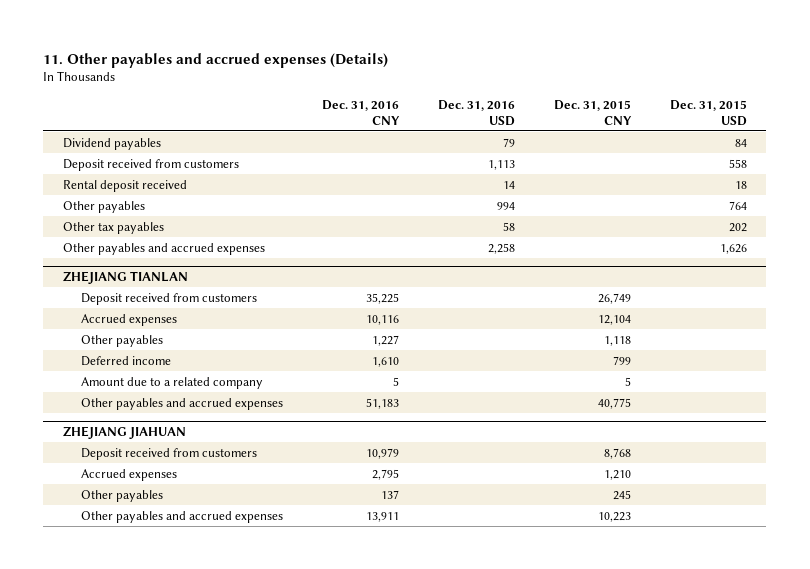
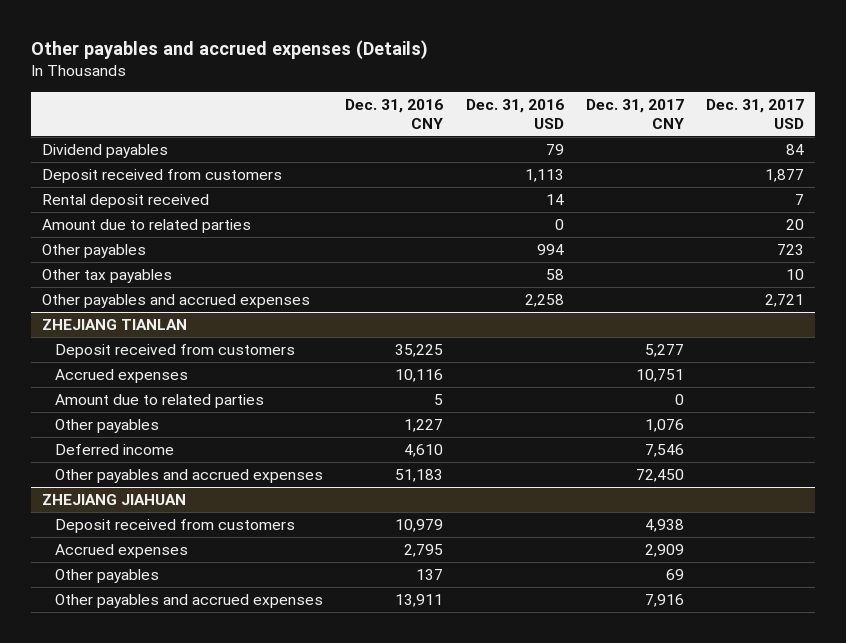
- 11. Other payables and accrued expenses (Details)
+ Other payables and accrued expenses (Details)
- | Dec. 31, 2016 CNY | Dec. 31, 2016 USD | Dec. 31, 2015 CNY | Dec. 31, 2015 USD
+ | Dec. 31, 2016 CNY | Dec. 31, 2016 USD | Dec. 31, 2017 CNY | Dec. 31, 2017 USD
+ Amount due to related parties | | 0 | | 20
@ ZHEJIANG TIANLAN
+ Amount due to related parties | 5 | | 0 |
- Deferred income | 1,610 | | 799 |
- Amount due to a related company | 5 | | 5 |
+ Deferred income | 4,610 | | 7,546 |

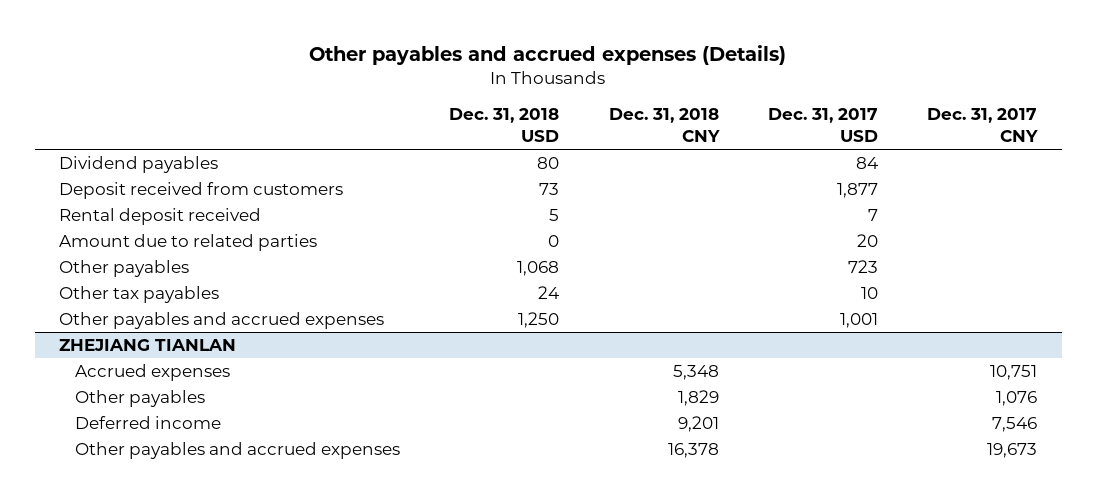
- | Dec. 31, 2016 CNY | Dec. 31, 2016 USD | Dec. 31, 2017 CNY | Dec. 31, 2017 USD
+ | Dec. 31, 2018 USD | Dec. 31, 2018 CNY | Dec. 31, 2017 USD | Dec. 31, 2017 CNY
- Other payables and accrued expenses | | 2,258 | | 2,721
+ Other payables and accrued expenses | 1,250 | | 1,001 |
@ ZHEJIANG TIANLAN
- Deposit received from customers | 35,225 | | 5,277 |
- Amount due to related parties | 5 | | 0 |
- Other payables and accrued expenses | 51,183 | | 72,450 |
- ZHEJIANG JIAHUAN
- Deposit received from customers | 10,979 | | 4,938 |
- Accrued expenses | 2,795 | | 2,909 |
- Other payables | 137 | | 69 |
- Other payables and accrued expenses | 13,911 | | 7,916 |
@ ZHEJIANG TIANLAN
+ Other payables and accrued expenses | | 16,378 | | 19,673

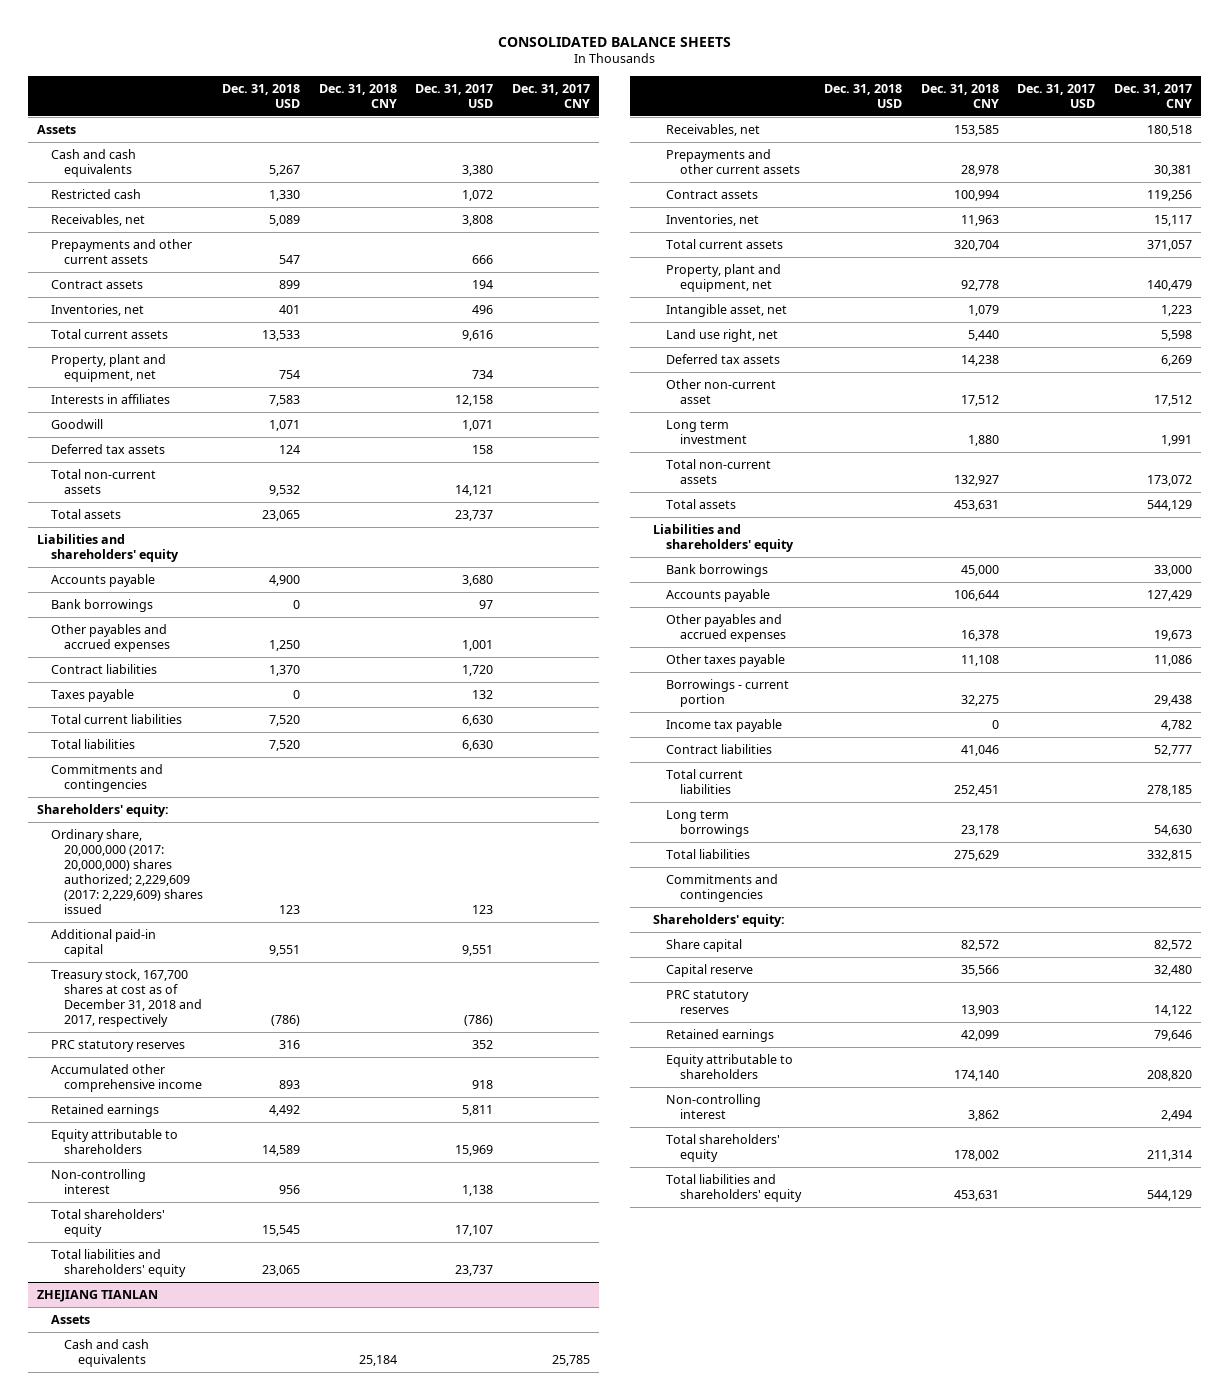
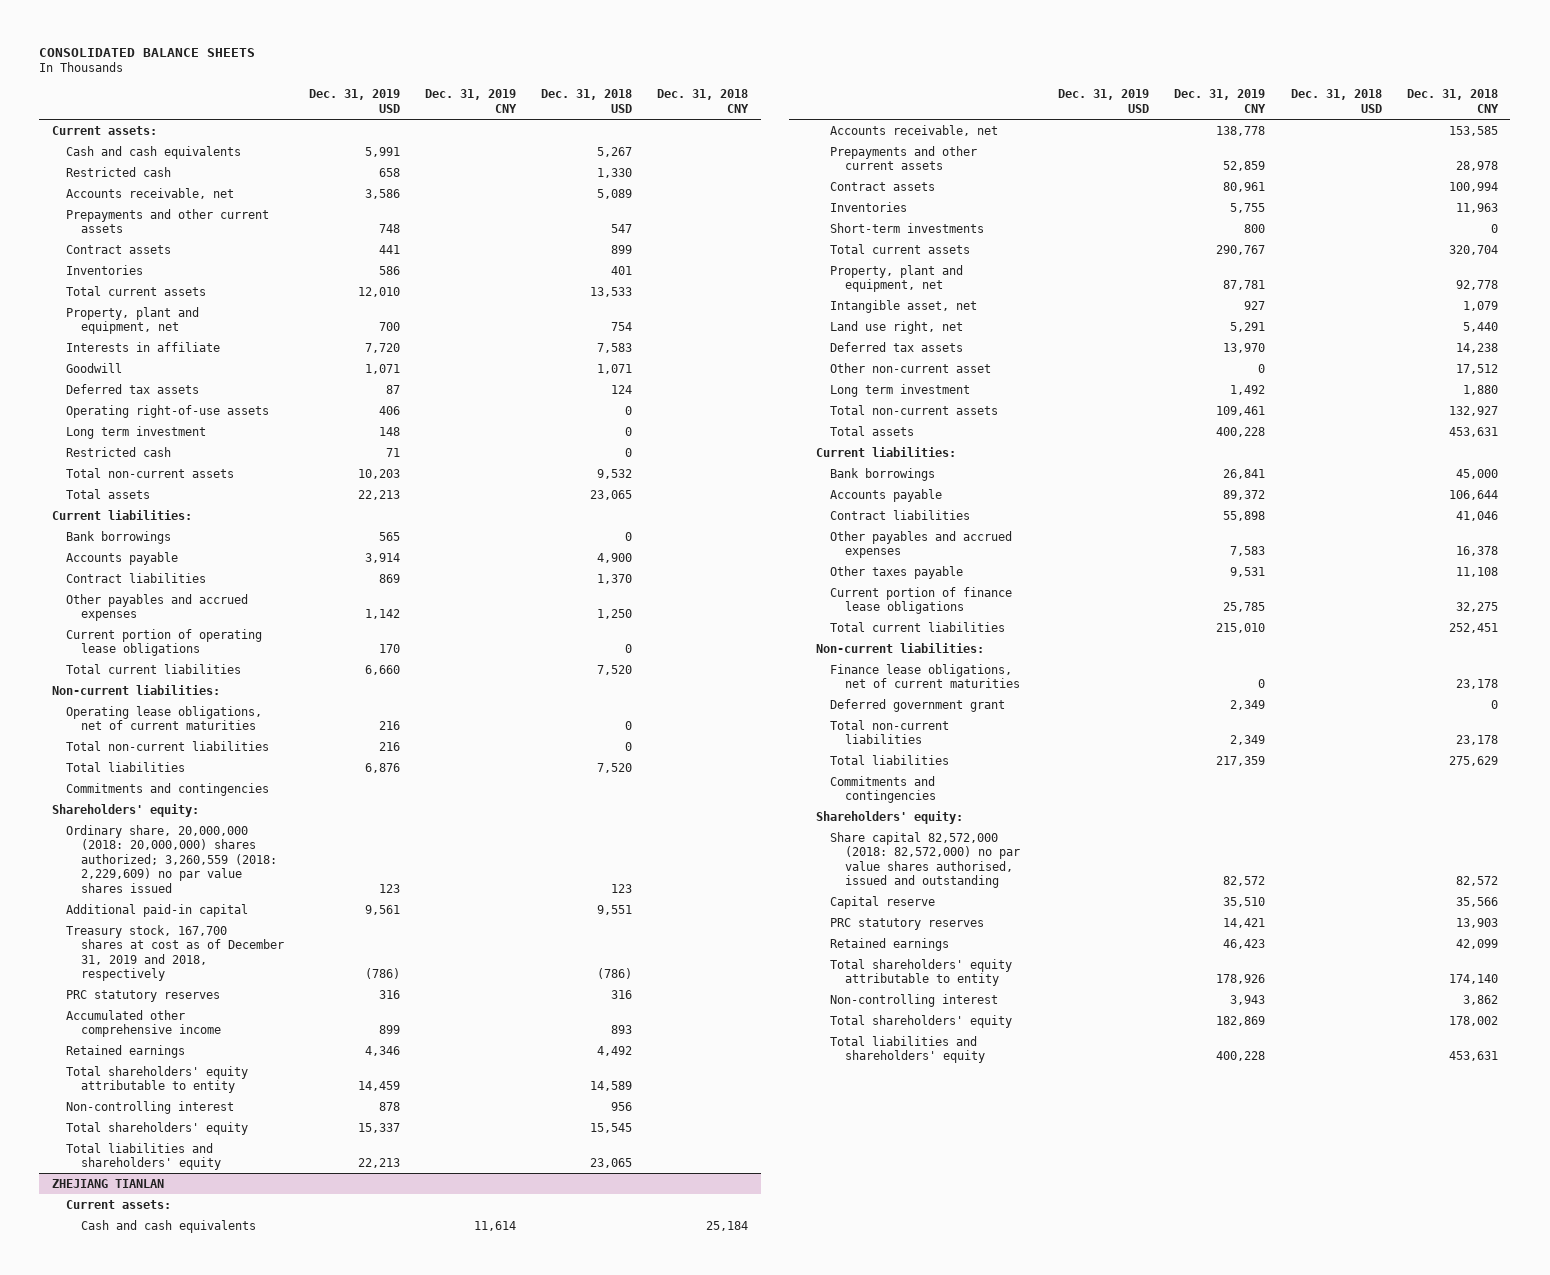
- | Dec. 31, 2018 USD | Dec. 31, 2018 CNY | Dec. 31, 2017 USD | Dec. 31, 2017 CNY
+ | Dec. 31, 2019 USD | Dec. 31, 2019 CNY | Dec. 31, 2018 USD | Dec. 31, 2018 CNY
- Assets
+ Current assets:
- Receivables, net | 5,089 | | 3,808 |
+ Accounts receivable, net | 3,586 | | 5,089 |
- Inventories, net | 401 | | 496 |
+ Inventories | 586 | | 401 |
- Interests in affiliates | 7,583 | | 12,158 |
+ Interests in affiliate | 7,720 | | 7,583 |
+ Operating right-of-use assets | 406 | | 0 |
+ Long term investment | 148 | | 0 |
+ Restricted cash | 71 | | 0 |
- Liabilities and shareholders' equity
+ Current liabilities:
moved down: Accounts payable | 3,914 | | 4,900 |
- Taxes payable | 0 | | 132 |
moved down: Other payables and accrued expenses | 1,142 | | 1,250 |
+ Current portion of operating lease obligations | 170 | | 0 |
+ Non-current liabilities:
+ Operating lease obligations, net of current maturities | 216 | | 0 |
+ Total non-current liabilities | 216 | | 0 |
- Ordinary share, 20,000,000 (2017: 20,000,000) shares authorized; 2,229,609 (2017: 2,229,609) shares issued | 123 | | 123 |
+ Ordinary share, 20,000,000 (2018: 20,000,000) shares authorized; 3,260,559 (2018: 2,229,609) no par value shares issued | 123 | | 123 |
- Treasury stock, 167,700 shares at cost as of December 31, 2018 and 2017, respectively | (786) | | (786) |
+ Treasury stock, 167,700 shares at cost as of December 31, 2019 and 2018, respectively | (786) | | (786) |
- Equity attributable to shareholders | 14,589 | | 15,969 |
+ Total shareholders' equity attributable to entity | 14,459 | | 14,589 |
@ ZHEJIANG TIANLAN
- Assets
+ Current assets:
- Receivables, net | | 153,585 | | 180,518
+ Accounts receivable, net | | 138,778 | | 153,585
- Inventories, net | | 11,963 | | 15,117
+ Inventories | | 5,755 | | 11,963
+ Short-term investments | | 800 | | 0
- Liabilities and shareholders' equity
+ Current liabilities:
moved up: Contract liabilities | | 55,898 | | 41,046
- Borrowings - current portion | | 32,275 | | 29,438
- Income tax payable | | 0 | | 4,782
+ Current portion of finance lease obligations | | 25,785 | | 32,275
- Long term borrowings | | 23,178 | | 54,630
+ Non-current liabilities:
+ Finance lease obligations, net of current maturities | | 0 | | 23,178
+ Deferred government grant | | 2,349 | | 0
+ Total non-current liabilities | | 2,349 | | 23,178
- Share capital | | 82,572 | | 82,572
+ Share capital 82,572,000 (2018: 82,572,000) no par value shares authorised, issued and outstanding | | 82,572 | | 82,572
- Equity attributable to shareholders | | 174,140 | | 208,820
+ Total shareholders' equity attributable to entity | | 178,926 | | 174,140

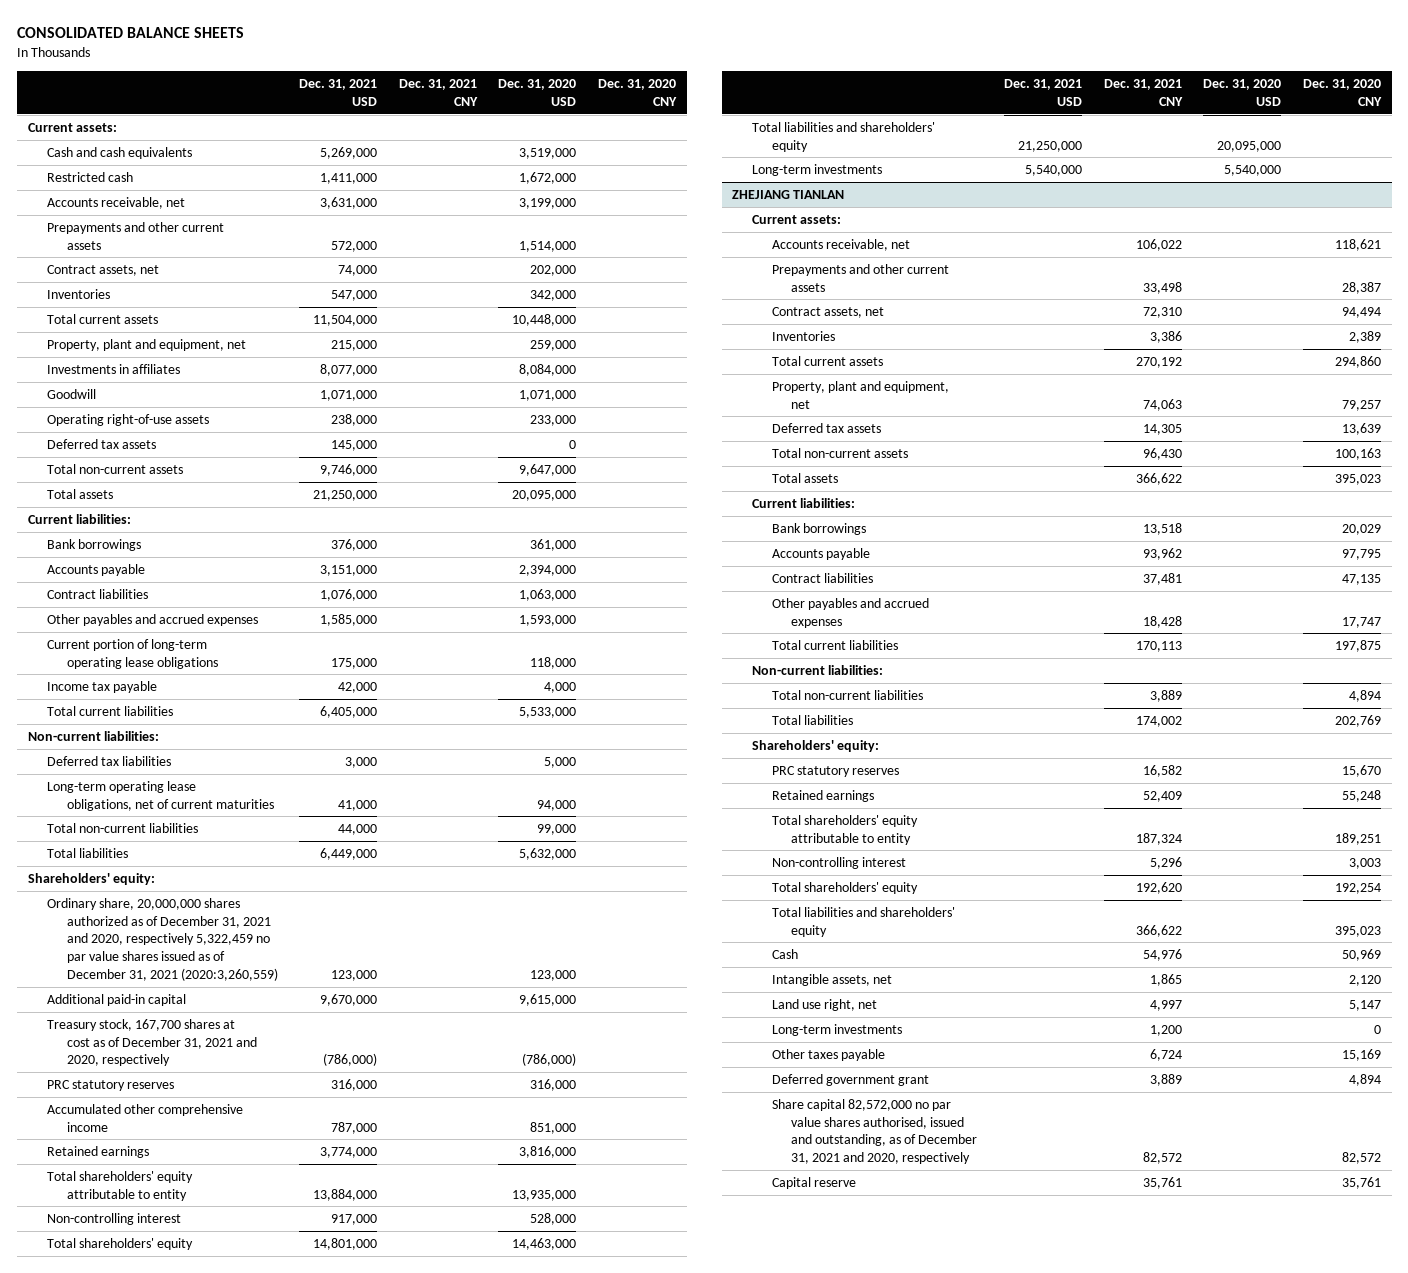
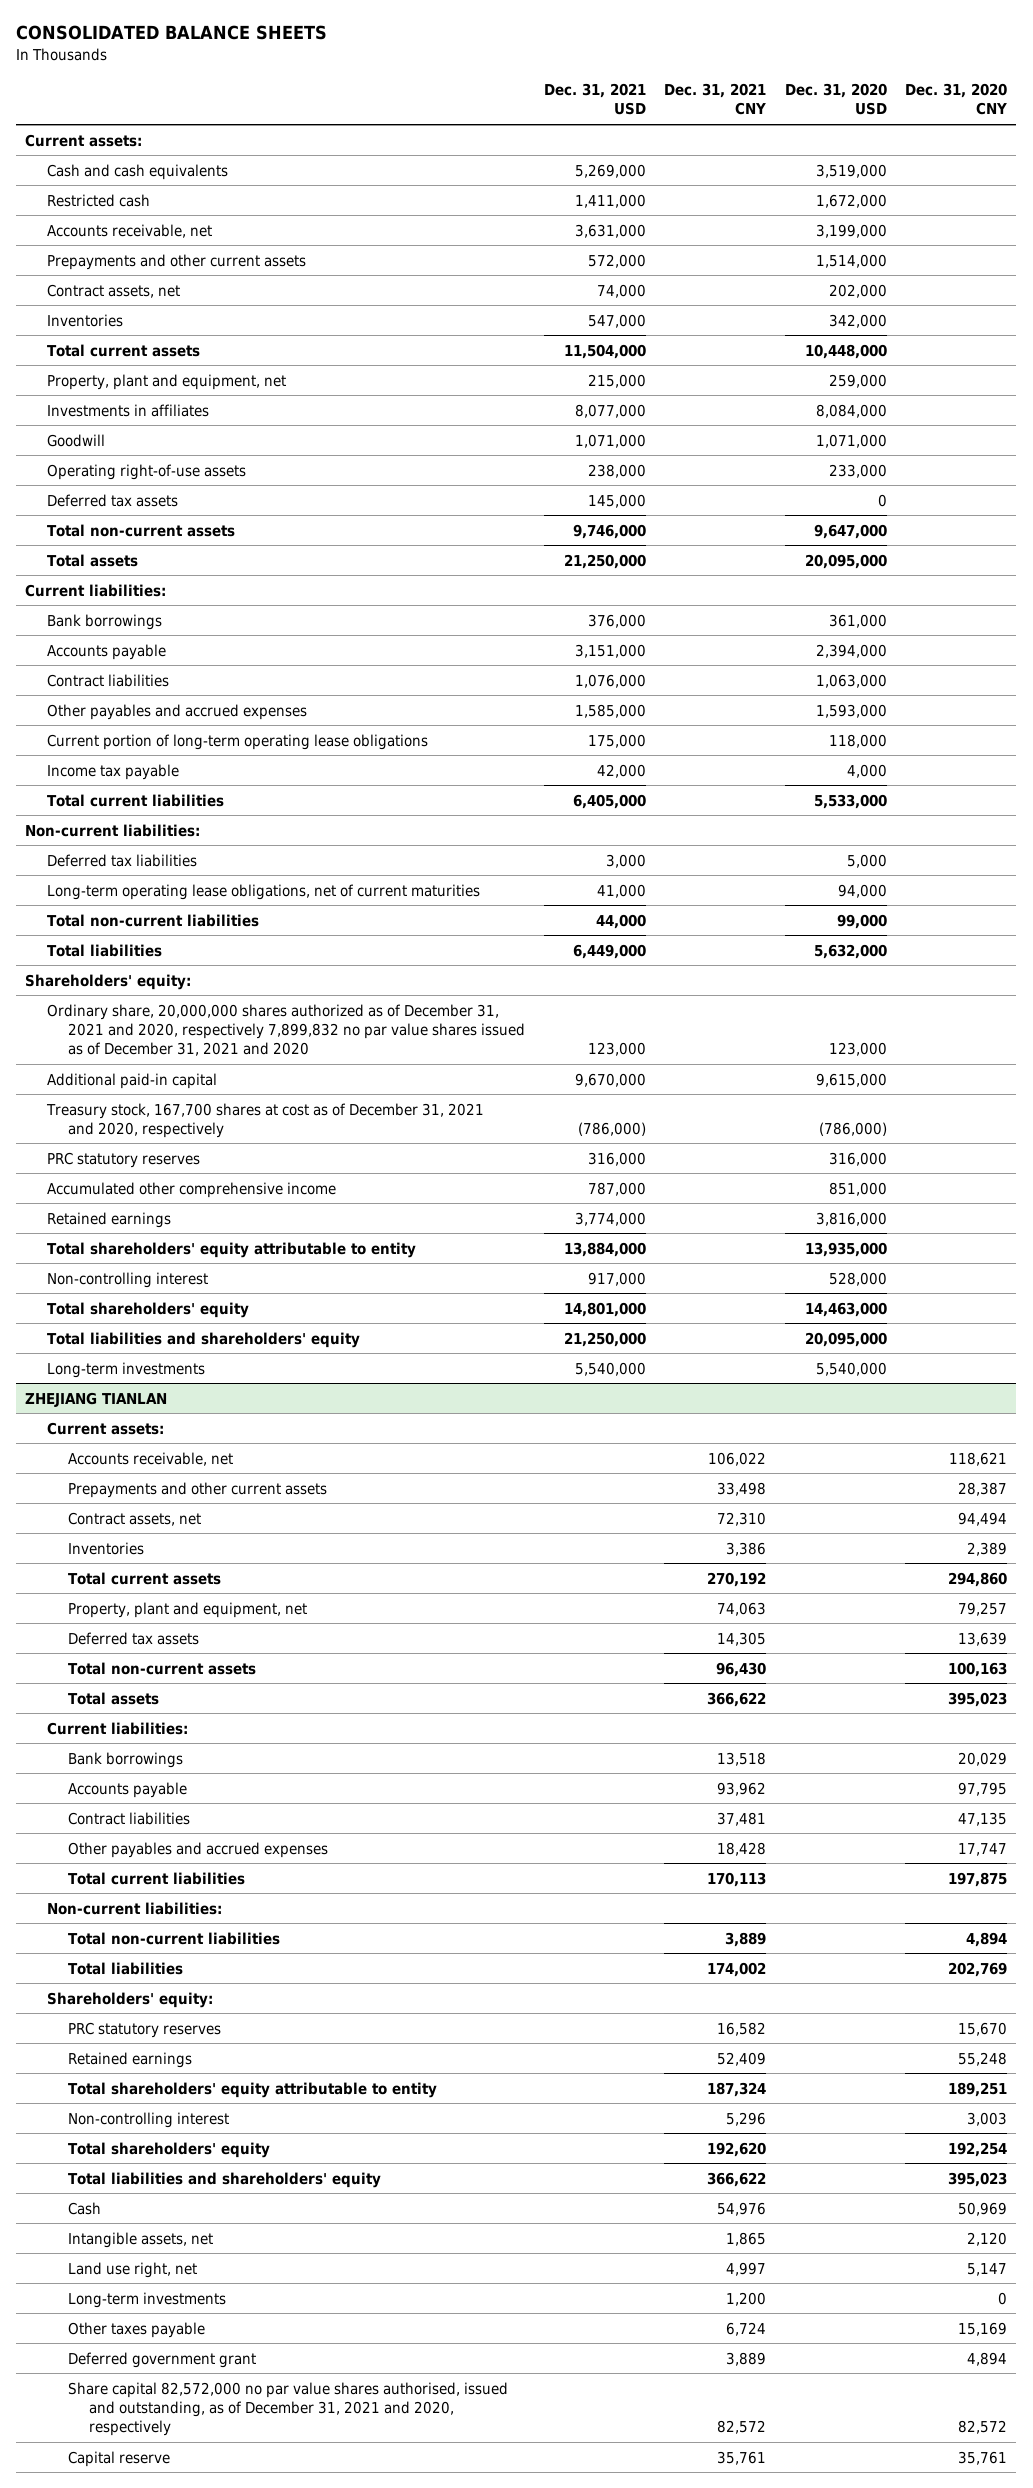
- Ordinary share, 20,000,000 shares authorized as of December 31, 2021 and 2020, respectively 5,322,459 no par value shares issued as of December 31, 2021 (2020:3,260,559) | 123,000 | | 123,000 |
+ Ordinary share, 20,000,000 shares authorized as of December 31, 2021 and 2020, respectively 7,899,832 no par value shares issued as of December 31, 2021 and 2020 | 123,000 | | 123,000 |

